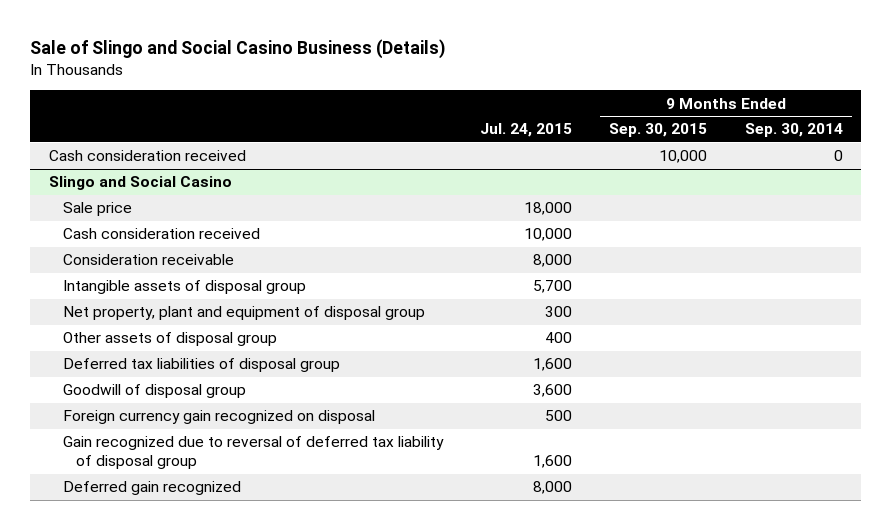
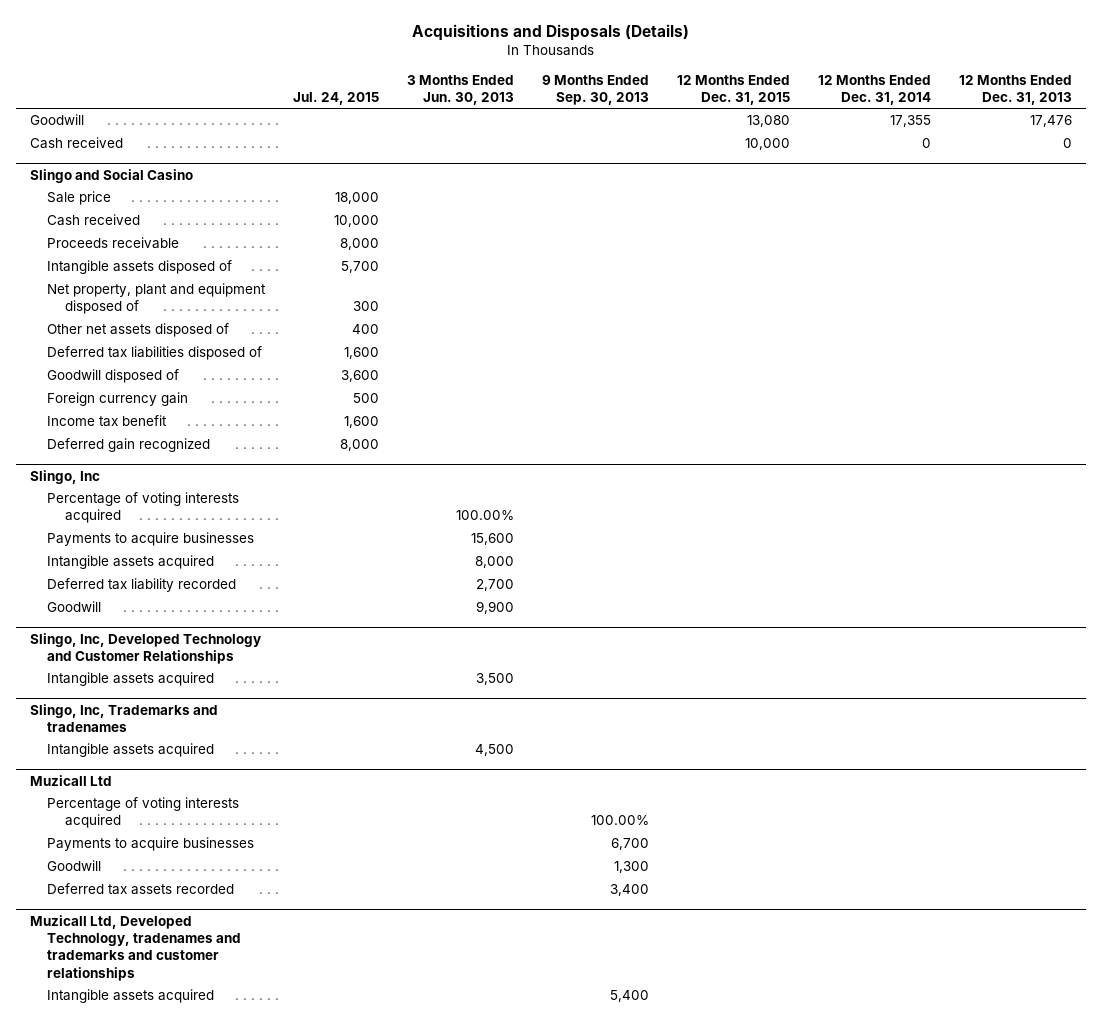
- Sale of Slingo and Social Casino Business (Details)
+ Acquisitions and Disposals (Details)
- | Jul. 24, 2015 | 9 Months Ended Sep. 30, 2015 | 9 Months Ended Sep. 30, 2014
+ | Jul. 24, 2015 | 3 Months Ended Jun. 30, 2013 | 9 Months Ended Sep. 30, 2013 | 12 Months Ended Dec. 31, 2015 | 12 Months Ended Dec. 31, 2014 | 12 Months Ended Dec. 31, 2013
- Cash consideration received | | 10,000 | 0
+ Goodwill | | | | 13,080 | 17,355 | 17,476
+ Cash received | | | | 10,000 | 0 | 0
@ Slingo and Social Casino
- Cash consideration received | 10,000 | |
- Consideration receivable | 8,000 | |
- Intangible assets of disposal group | 5,700 | |
- Net property, plant and equipment of disposal group | 300 | |
- Other assets of disposal group | 400 | |
- Deferred tax liabilities of disposal group | 1,600 | |
- Goodwill of disposal group | 3,600 | |
- Foreign currency gain recognized on disposal | 500 | |
- Gain recognized due to reversal of deferred tax liability of disposal group | 1,600 | |
+ Cash received | 10,000 | | | | |
+ Proceeds receivable | 8,000 | | | | |
+ Intangible assets disposed of | 5,700 | | | | |
+ Net property, plant and equipment disposed of | 300 | | | | |
+ Other net assets disposed of | 400 | | | | |
+ Deferred tax liabilities disposed of | 1,600 | | | | |
+ Goodwill disposed of | 3,600 | | | | |
+ Foreign currency gain | 500 | | | | |
+ Income tax benefit | 1,600 | | | | |
+ Slingo, Inc
+ Percentage of voting interests acquired | | 100.00% | | | |
+ Payments to acquire businesses | | 15,600 | | | |
+ Intangible assets acquired | | 8,000 | | | |
+ Deferred tax liability recorded | | 2,700 | | | |
+ Goodwill | | 9,900 | | | |
+ Slingo, Inc, Developed Technology and Customer Relationships
+ Intangible assets acquired | | 3,500 | | | |
+ Slingo, Inc, Trademarks and tradenames
+ Intangible assets acquired | | 4,500 | | | |
+ Muzicall Ltd
+ Percentage of voting interests acquired | | | 100.00% | | |
+ Payments to acquire businesses | | | 6,700 | | |
+ Goodwill | | | 1,300 | | |
+ Deferred tax assets recorded | | | 3,400 | | |
+ Muzicall Ltd, Developed Technology, tradenames and trademarks and customer relationships
+ Intangible assets acquired | | | 5,400 | | |

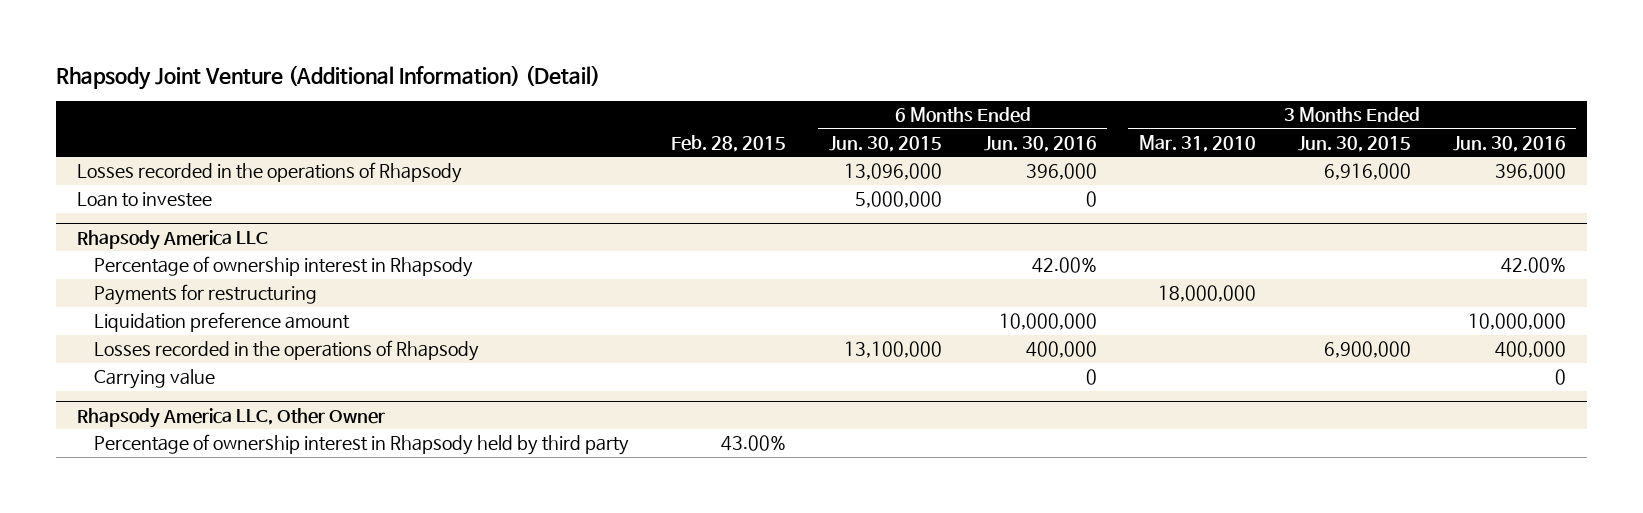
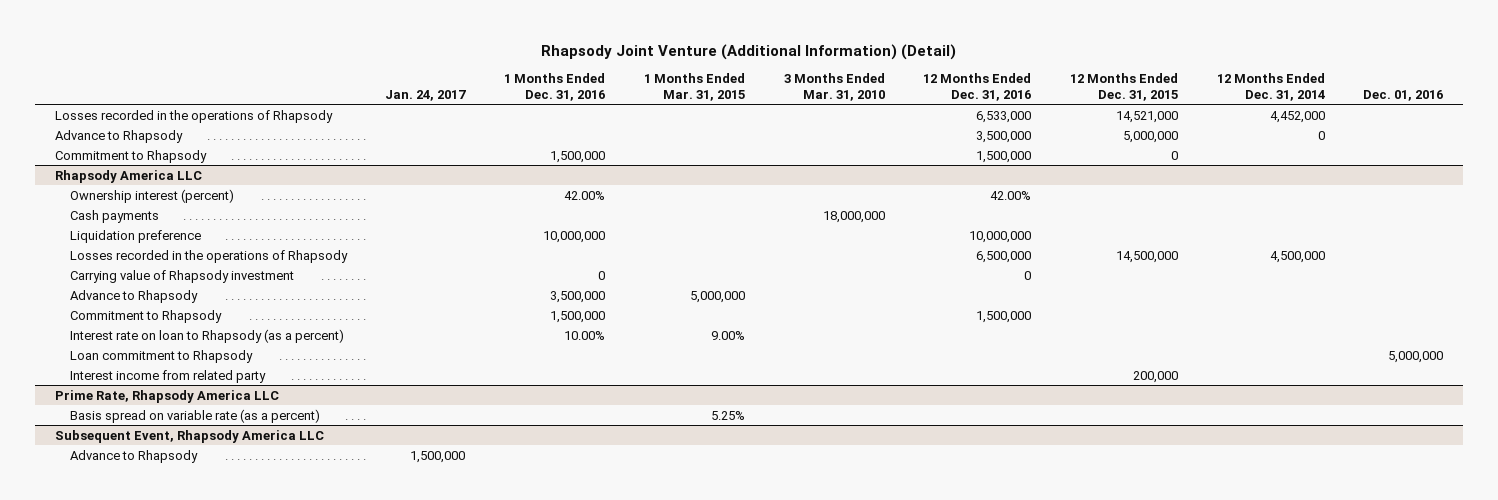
- | Feb. 28, 2015 | 6 Months Ended Jun. 30, 2015 | 6 Months Ended Jun. 30, 2016 | 3 Months Ended Mar. 31, 2010 | 3 Months Ended Jun. 30, 2015 | 3 Months Ended Jun. 30, 2016
+ | Jan. 24, 2017 | 1 Months Ended Dec. 31, 2016 | 1 Months Ended Mar. 31, 2015 | 3 Months Ended Mar. 31, 2010 | 12 Months Ended Dec. 31, 2016 | 12 Months Ended Dec. 31, 2015 | 12 Months Ended Dec. 31, 2014 | Dec. 01, 2016
- Loan to investee | | 5,000,000 | 0 | | |
+ Advance to Rhapsody | | | | | 3,500,000 | 5,000,000 | 0 |
+ Commitment to Rhapsody | | 1,500,000 | | | 1,500,000 | 0 | |
@ Rhapsody America LLC
- Percentage of ownership interest in Rhapsody | | | 42.00% | | | 42.00%
- Payments for restructuring | | | | 18,000,000 | |
- Liquidation preference amount | | | 10,000,000 | | | 10,000,000
+ Ownership interest (percent) | | 42.00% | | | 42.00% | | |
+ Cash payments | | | | 18,000,000 | | | |
+ Liquidation preference | | 10,000,000 | | | 10,000,000 | | |
- Carrying value | | | 0 | | | 0
- Rhapsody America LLC, Other Owner
- Percentage of ownership interest in Rhapsody held by third party | 43.00% | | | | |
@ Rhapsody America LLC
+ Carrying value of Rhapsody investment | | 0 | | | 0 | | |
+ Advance to Rhapsody | | 3,500,000 | 5,000,000 | | | | |
+ Commitment to Rhapsody | | 1,500,000 | | | 1,500,000 | | |
+ Interest rate on loan to Rhapsody (as a percent) | | 10.00% | 9.00% | | | | |
+ Loan commitment to Rhapsody | | | | | | | | 5,000,000
+ Interest income from related party | | | | | | 200,000 | |
+ Prime Rate, Rhapsody America LLC
+ Basis spread on variable rate (as a percent) | | | 5.25% | | | | |
+ Subsequent Event, Rhapsody America LLC
+ Advance to Rhapsody | 1,500,000 | | | | | | |

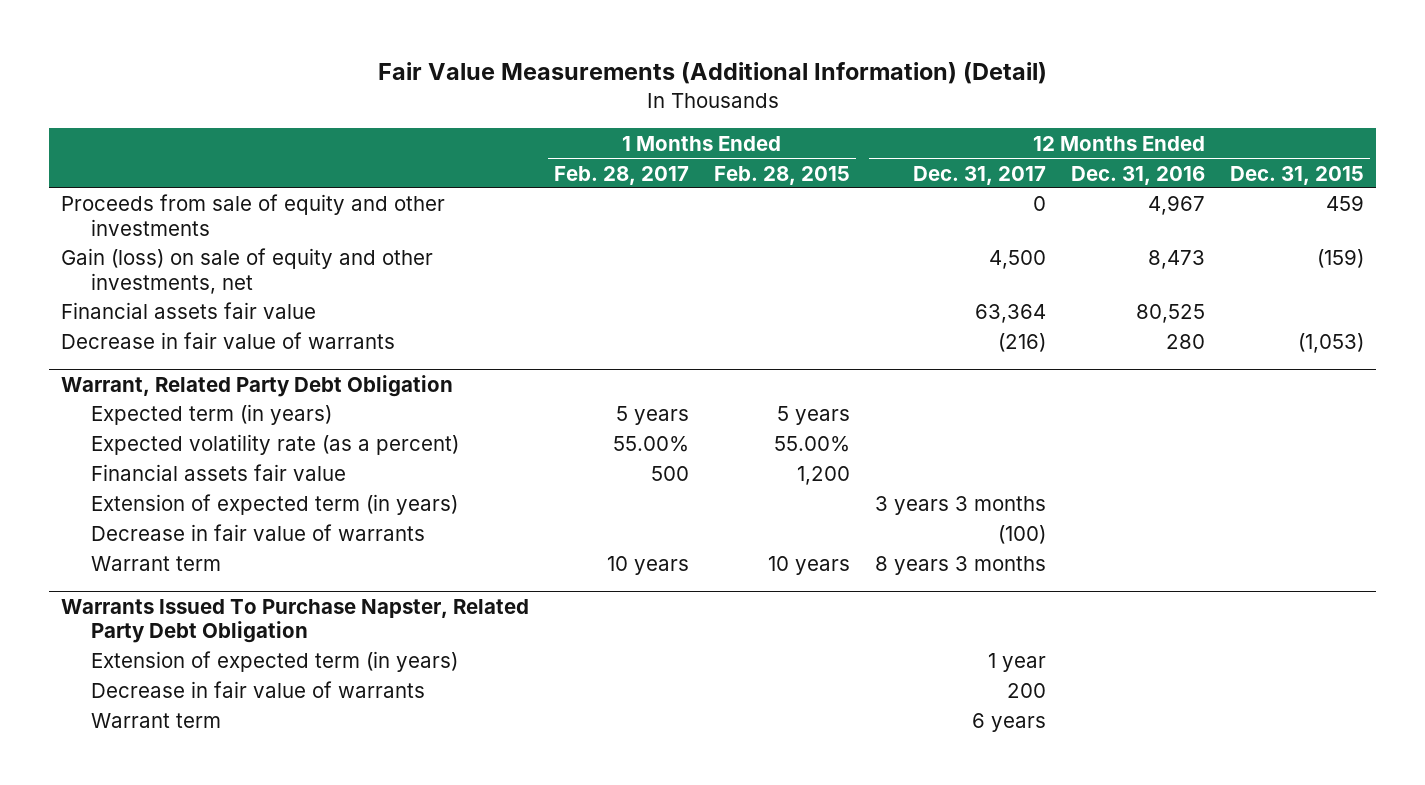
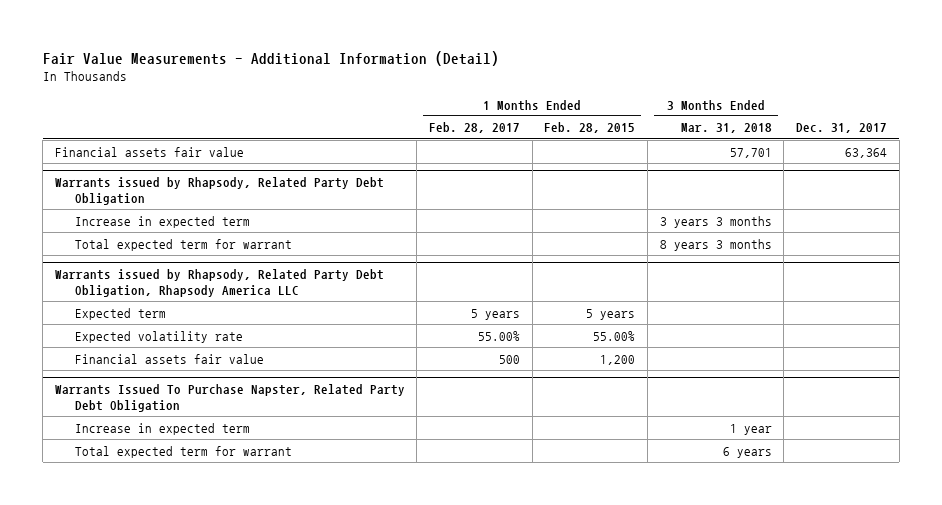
- Fair Value Measurements (Additional Information) (Detail)
+ Fair Value Measurements - Additional Information (Detail)
- | 1 Months Ended Feb. 28, 2017 | 1 Months Ended Feb. 28, 2015 | 12 Months Ended Dec. 31, 2017 | 12 Months Ended Dec. 31, 2016 | 12 Months Ended Dec. 31, 2015
+ | 1 Months Ended Feb. 28, 2017 | 1 Months Ended Feb. 28, 2015 | 3 Months Ended Mar. 31, 2018 | Dec. 31, 2017
- Proceeds from sale of equity and other investments | | | 0 | 4,967 | 459
- Gain (loss) on sale of equity and other investments, net | | | 4,500 | 8,473 | (159)
- Decrease in fair value of warrants | | | (216) | 280 | (1,053)
- Warrant, Related Party Debt Obligation
- Expected term (in years) | 5 years | 5 years | | |
- Expected volatility rate (as a percent) | 55.00% | 55.00% | | |
+ Warrants issued by Rhapsody, Related Party Debt Obligation
+ Increase in expected term | | | 3 years 3 months |
+ Total expected term for warrant | | | 8 years 3 months |
+ Warrants issued by Rhapsody, Related Party Debt Obligation, Rhapsody America LLC
+ Expected term | 5 years | 5 years | |
+ Expected volatility rate | 55.00% | 55.00% | |
- Extension of expected term (in years) | | | 3 years 3 months | |
- Decrease in fair value of warrants | | | (100) | |
- Warrant term | 10 years | 10 years | 8 years 3 months | |
@ Warrants Issued To Purchase Napster, Related Party Debt Obligation
- Extension of expected term (in years) | | | 1 year | |
- Decrease in fair value of warrants | | | 200 | |
- Warrant term | | | 6 years | |
+ Increase in expected term | | | 1 year |
+ Total expected term for warrant | | | 6 years |

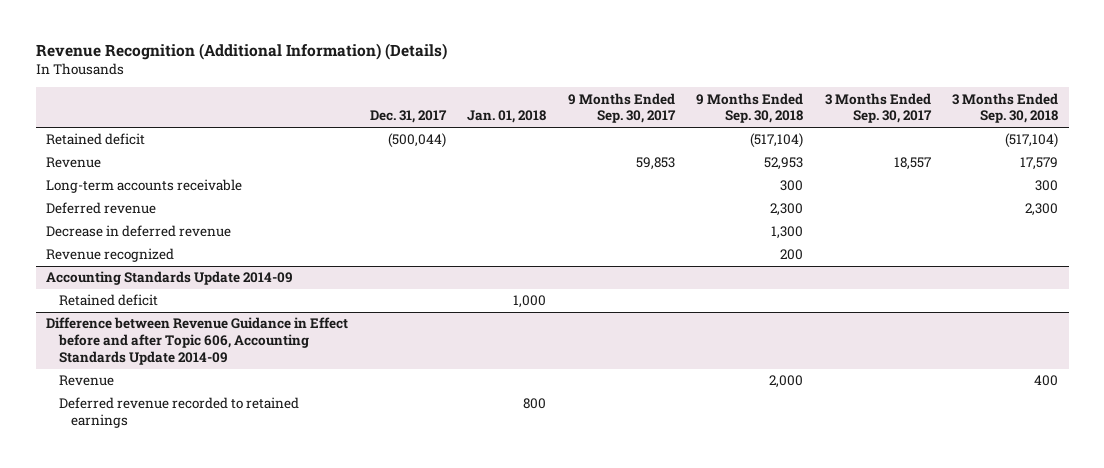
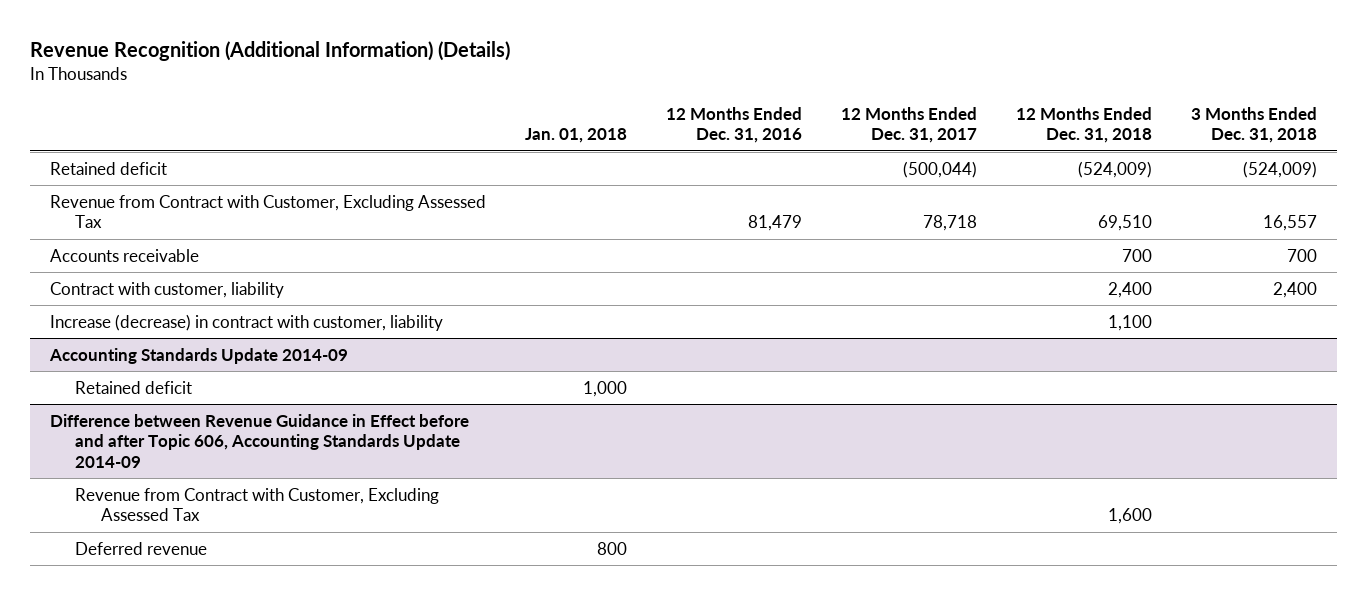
- | Dec. 31, 2017 | Jan. 01, 2018 | 9 Months Ended Sep. 30, 2017 | 9 Months Ended Sep. 30, 2018 | 3 Months Ended Sep. 30, 2017 | 3 Months Ended Sep. 30, 2018
+ | Jan. 01, 2018 | 12 Months Ended Dec. 31, 2016 | 12 Months Ended Dec. 31, 2017 | 12 Months Ended Dec. 31, 2018 | 3 Months Ended Dec. 31, 2018
- Revenue | | | 59,853 | 52,953 | 18,557 | 17,579
- Long-term accounts receivable | | | | 300 | | 300
- Deferred revenue | | | | 2,300 | | 2,300
- Decrease in deferred revenue | | | | 1,300 | |
- Revenue recognized | | | | 200 | |
+ Revenue from Contract with Customer, Excluding Assessed Tax | | 81,479 | 78,718 | 69,510 | 16,557
+ Accounts receivable | | | | 700 | 700
+ Contract with customer, liability | | | | 2,400 | 2,400
+ Increase (decrease) in contract with customer, liability | | | | 1,100 |
@ Difference between Revenue Guidance in Effect before and after Topic 606, Accounting Standards Update 2014-09
- Revenue | | | | 2,000 | | 400
- Deferred revenue recorded to retained earnings | | 800 | | | |
+ Revenue from Contract with Customer, Excluding Assessed Tax | | | | 1,600 |
+ Deferred revenue | 800 | | | |

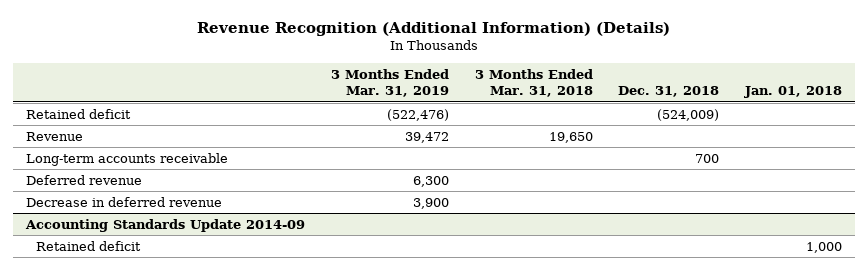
- | Jan. 01, 2018 | 12 Months Ended Dec. 31, 2016 | 12 Months Ended Dec. 31, 2017 | 12 Months Ended Dec. 31, 2018 | 3 Months Ended Dec. 31, 2018
+ | 3 Months Ended Mar. 31, 2019 | 3 Months Ended Mar. 31, 2018 | Dec. 31, 2018 | Jan. 01, 2018
- Revenue from Contract with Customer, Excluding Assessed Tax | | 81,479 | 78,718 | 69,510 | 16,557
- Accounts receivable | | | | 700 | 700
- Contract with customer, liability | | | | 2,400 | 2,400
- Increase (decrease) in contract with customer, liability | | | | 1,100 |
+ Revenue | 39,472 | 19,650 | |
+ Long-term accounts receivable | | | 700 |
+ Deferred revenue | 6,300 | | |
+ Decrease in deferred revenue | 3,900 | | |
- Difference between Revenue Guidance in Effect before and after Topic 606, Accounting Standards Update 2014-09
- Revenue from Contract with Customer, Excluding Assessed Tax | | | | 1,600 |
- Deferred revenue | 800 | | | |

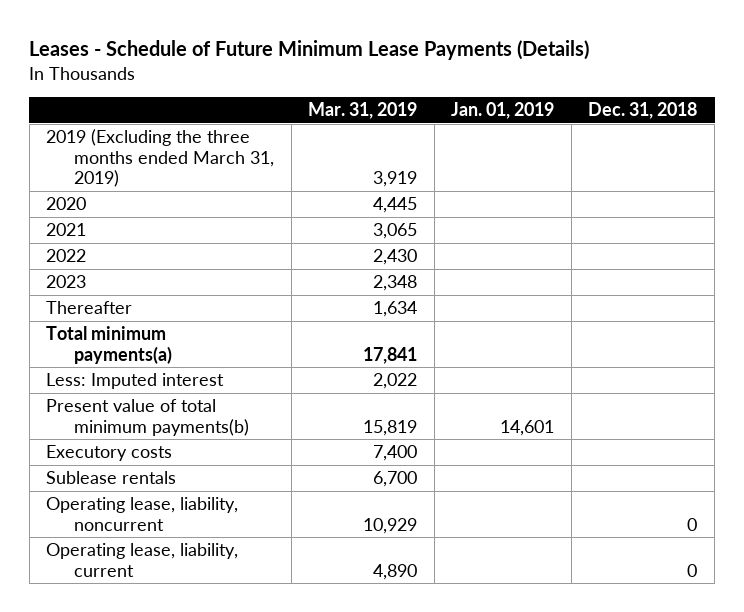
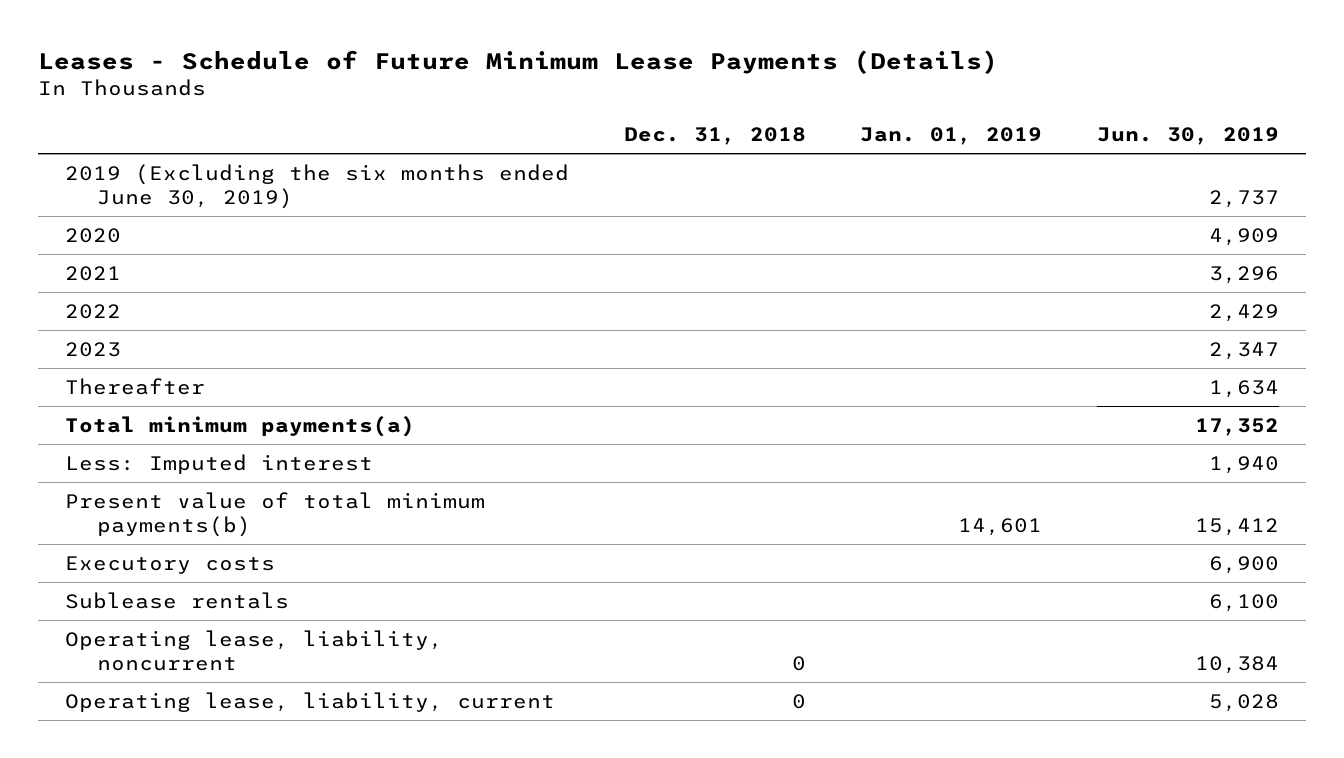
- | Mar. 31, 2019 | Jan. 01, 2019 | Dec. 31, 2018
+ | Dec. 31, 2018 | Jan. 01, 2019 | Jun. 30, 2019
- 2019 (Excluding the three months ended March 31, 2019) | 3,919 | |
+ 2019 (Excluding the six months ended June 30, 2019) | | | 2,737

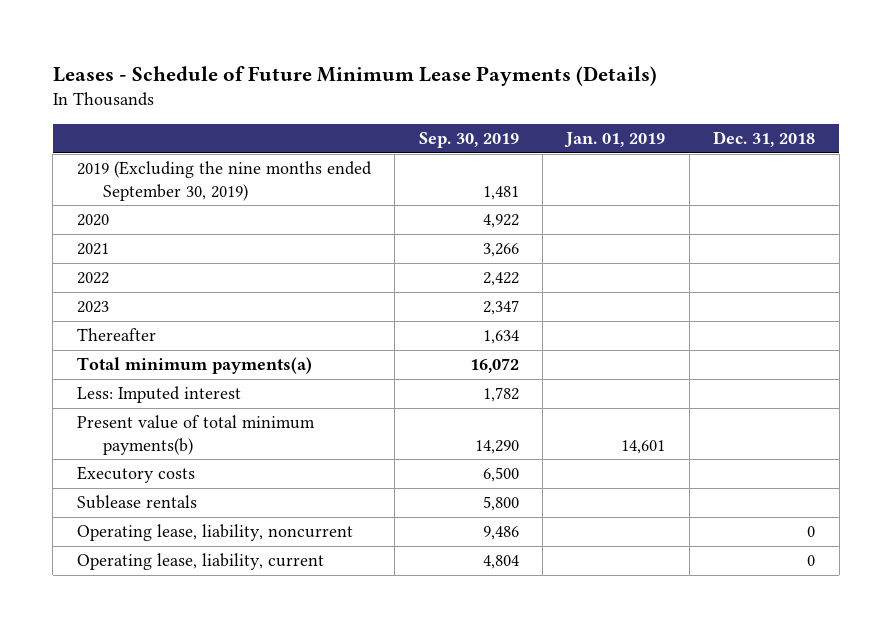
- | Dec. 31, 2018 | Jan. 01, 2019 | Jun. 30, 2019
+ | Sep. 30, 2019 | Jan. 01, 2019 | Dec. 31, 2018
- 2019 (Excluding the six months ended June 30, 2019) | | | 2,737
+ 2019 (Excluding the nine months ended September 30, 2019) | 1,481 | |

